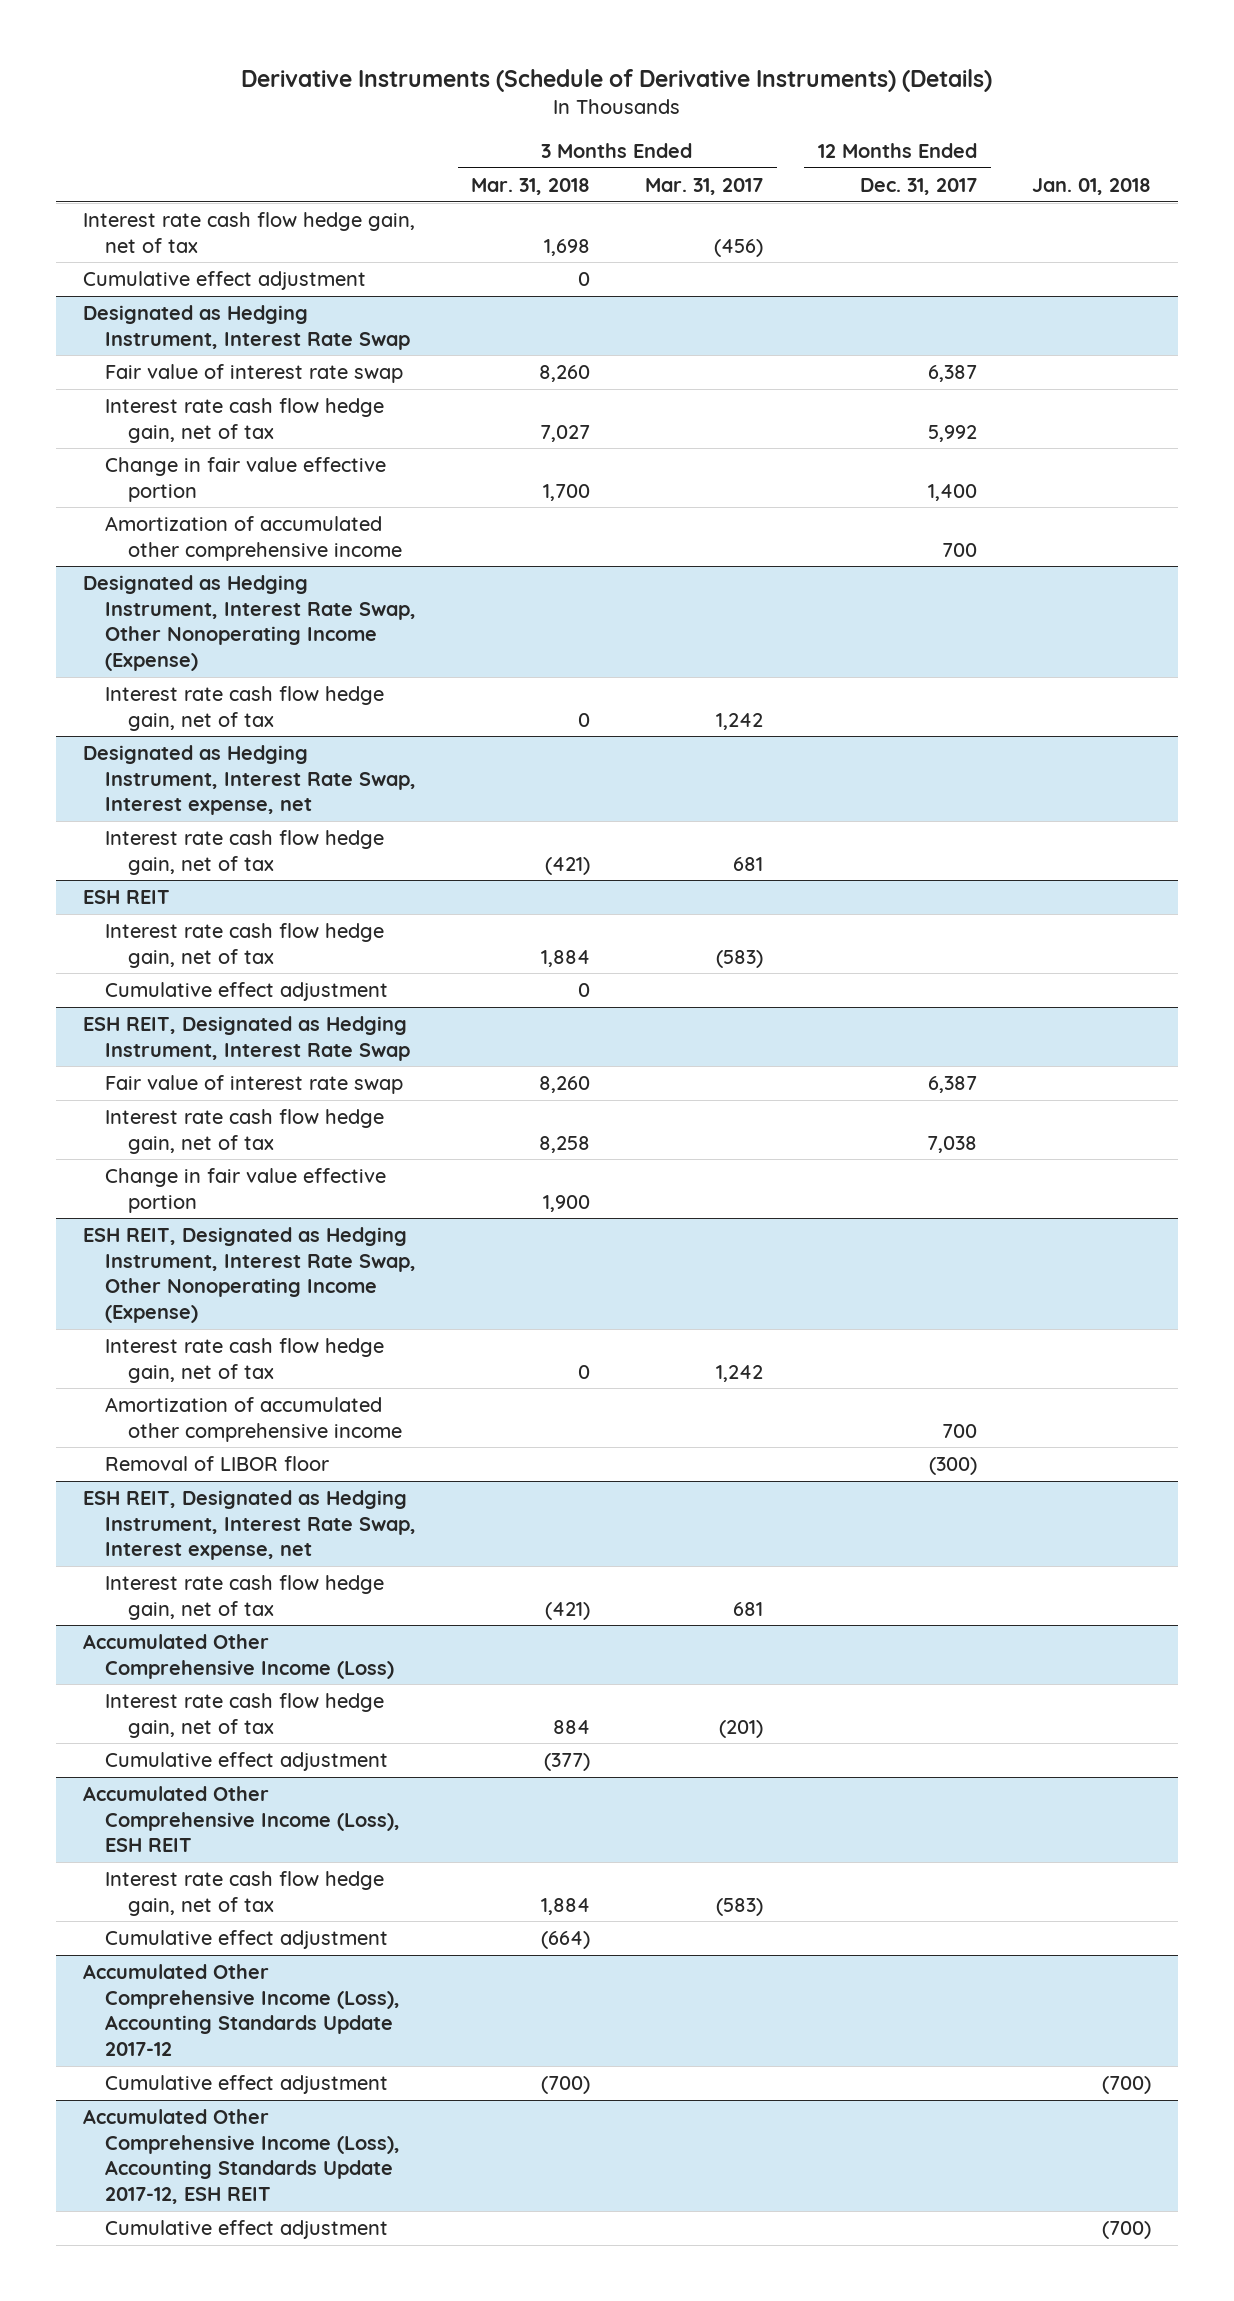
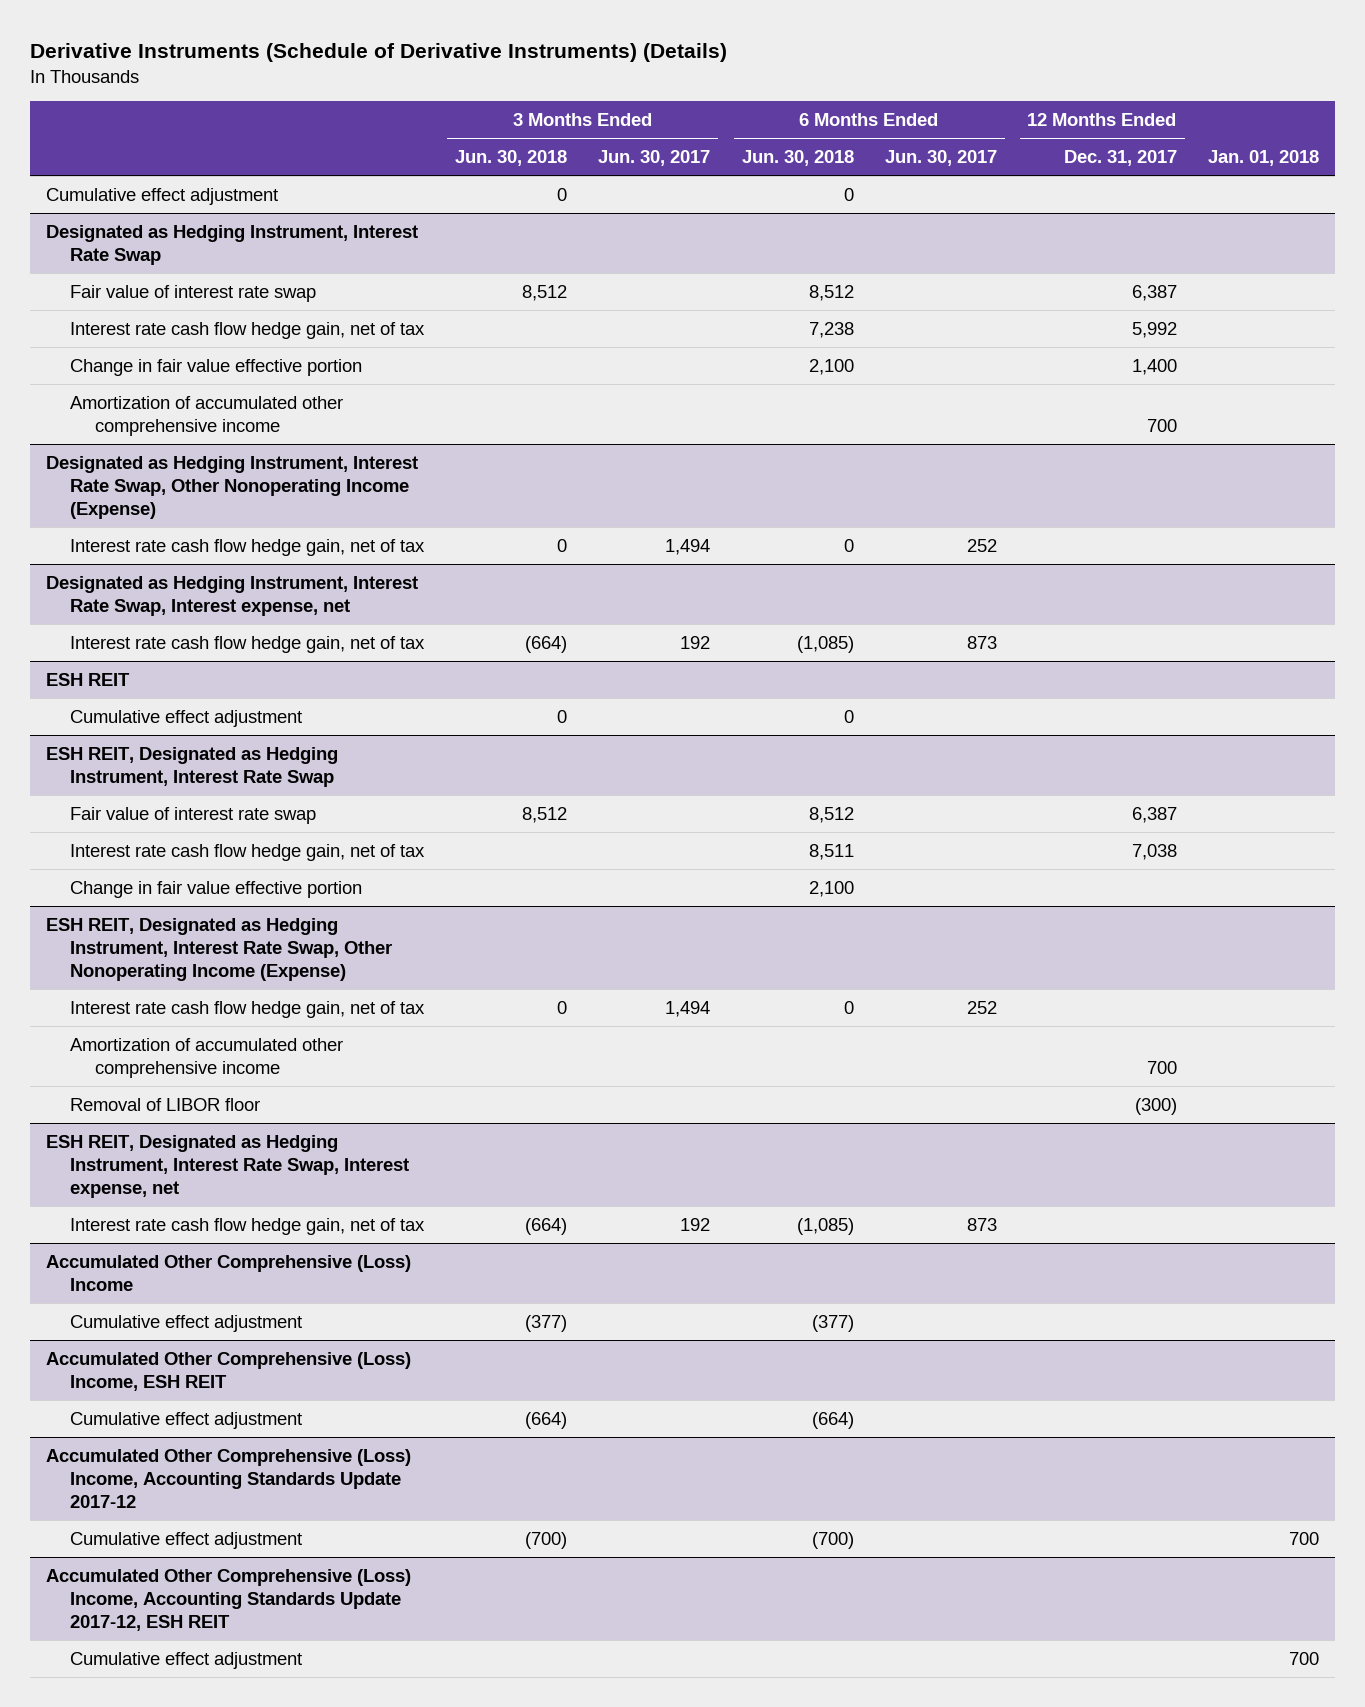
- | 3 Months Ended Mar. 31, 2018 | 3 Months Ended Mar. 31, 2017 | 12 Months Ended Dec. 31, 2017 | Jan. 01, 2018
+ | 3 Months Ended Jun. 30, 2018 | 3 Months Ended Jun. 30, 2017 | 6 Months Ended Jun. 30, 2018 | 6 Months Ended Jun. 30, 2017 | 12 Months Ended Dec. 31, 2017 | Jan. 01, 2018
- Interest rate cash flow hedge gain, net of tax | 1,698 | (456) | |
@ ESH REIT
- Interest rate cash flow hedge gain, net of tax | 1,884 | (583) | |
- Accumulated Other Comprehensive Income (Loss)
- Interest rate cash flow hedge gain, net of tax | 884 | (201) | |
+ Accumulated Other Comprehensive (Loss) Income
- Accumulated Other Comprehensive Income (Loss), ESH REIT
- Interest rate cash flow hedge gain, net of tax | 1,884 | (583) | |
+ Accumulated Other Comprehensive (Loss) Income, ESH REIT
- Accumulated Other Comprehensive Income (Loss), Accounting Standards Update 2017-12
- Cumulative effect adjustment | (700) | | | (700)
- Accumulated Other Comprehensive Income (Loss), Accounting Standards Update 2017-12, ESH REIT
- Cumulative effect adjustment | | | | (700)
+ Accumulated Other Comprehensive (Loss) Income, Accounting Standards Update 2017-12
+ Cumulative effect adjustment | (700) | | (700) | | | 700
+ Accumulated Other Comprehensive (Loss) Income, Accounting Standards Update 2017-12, ESH REIT
+ Cumulative effect adjustment | | | | | | 700

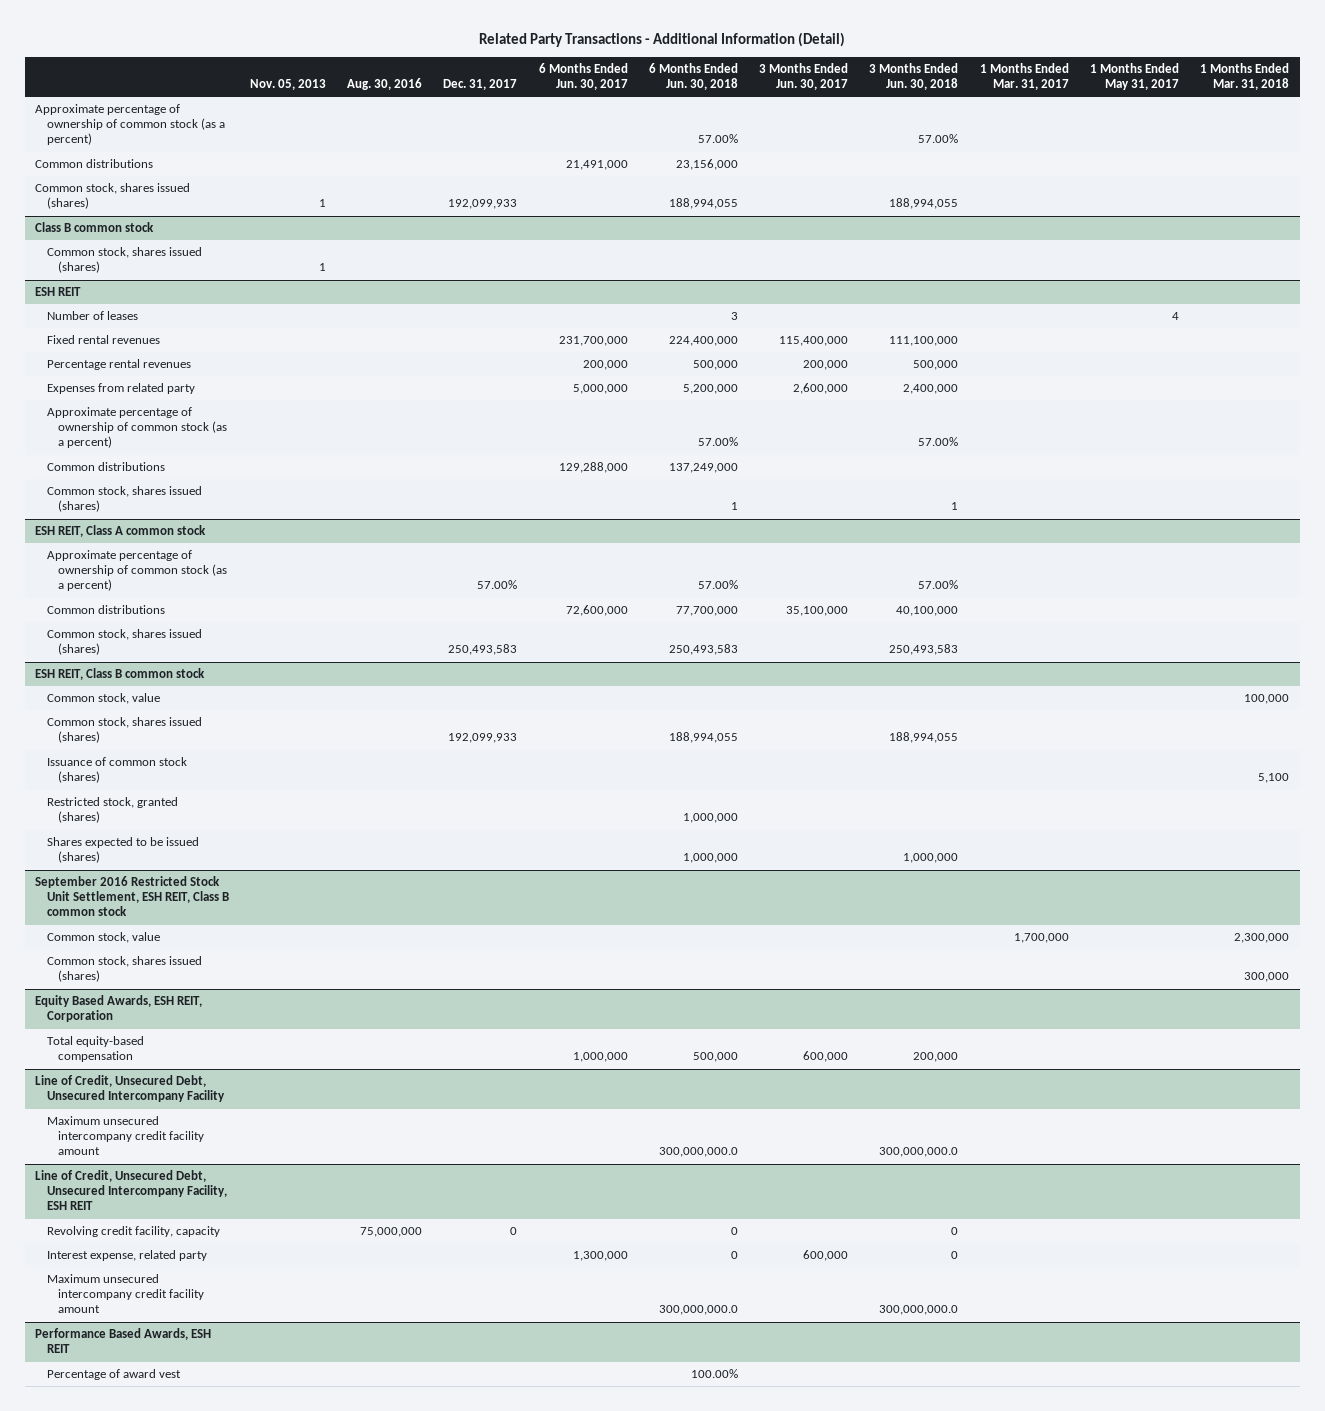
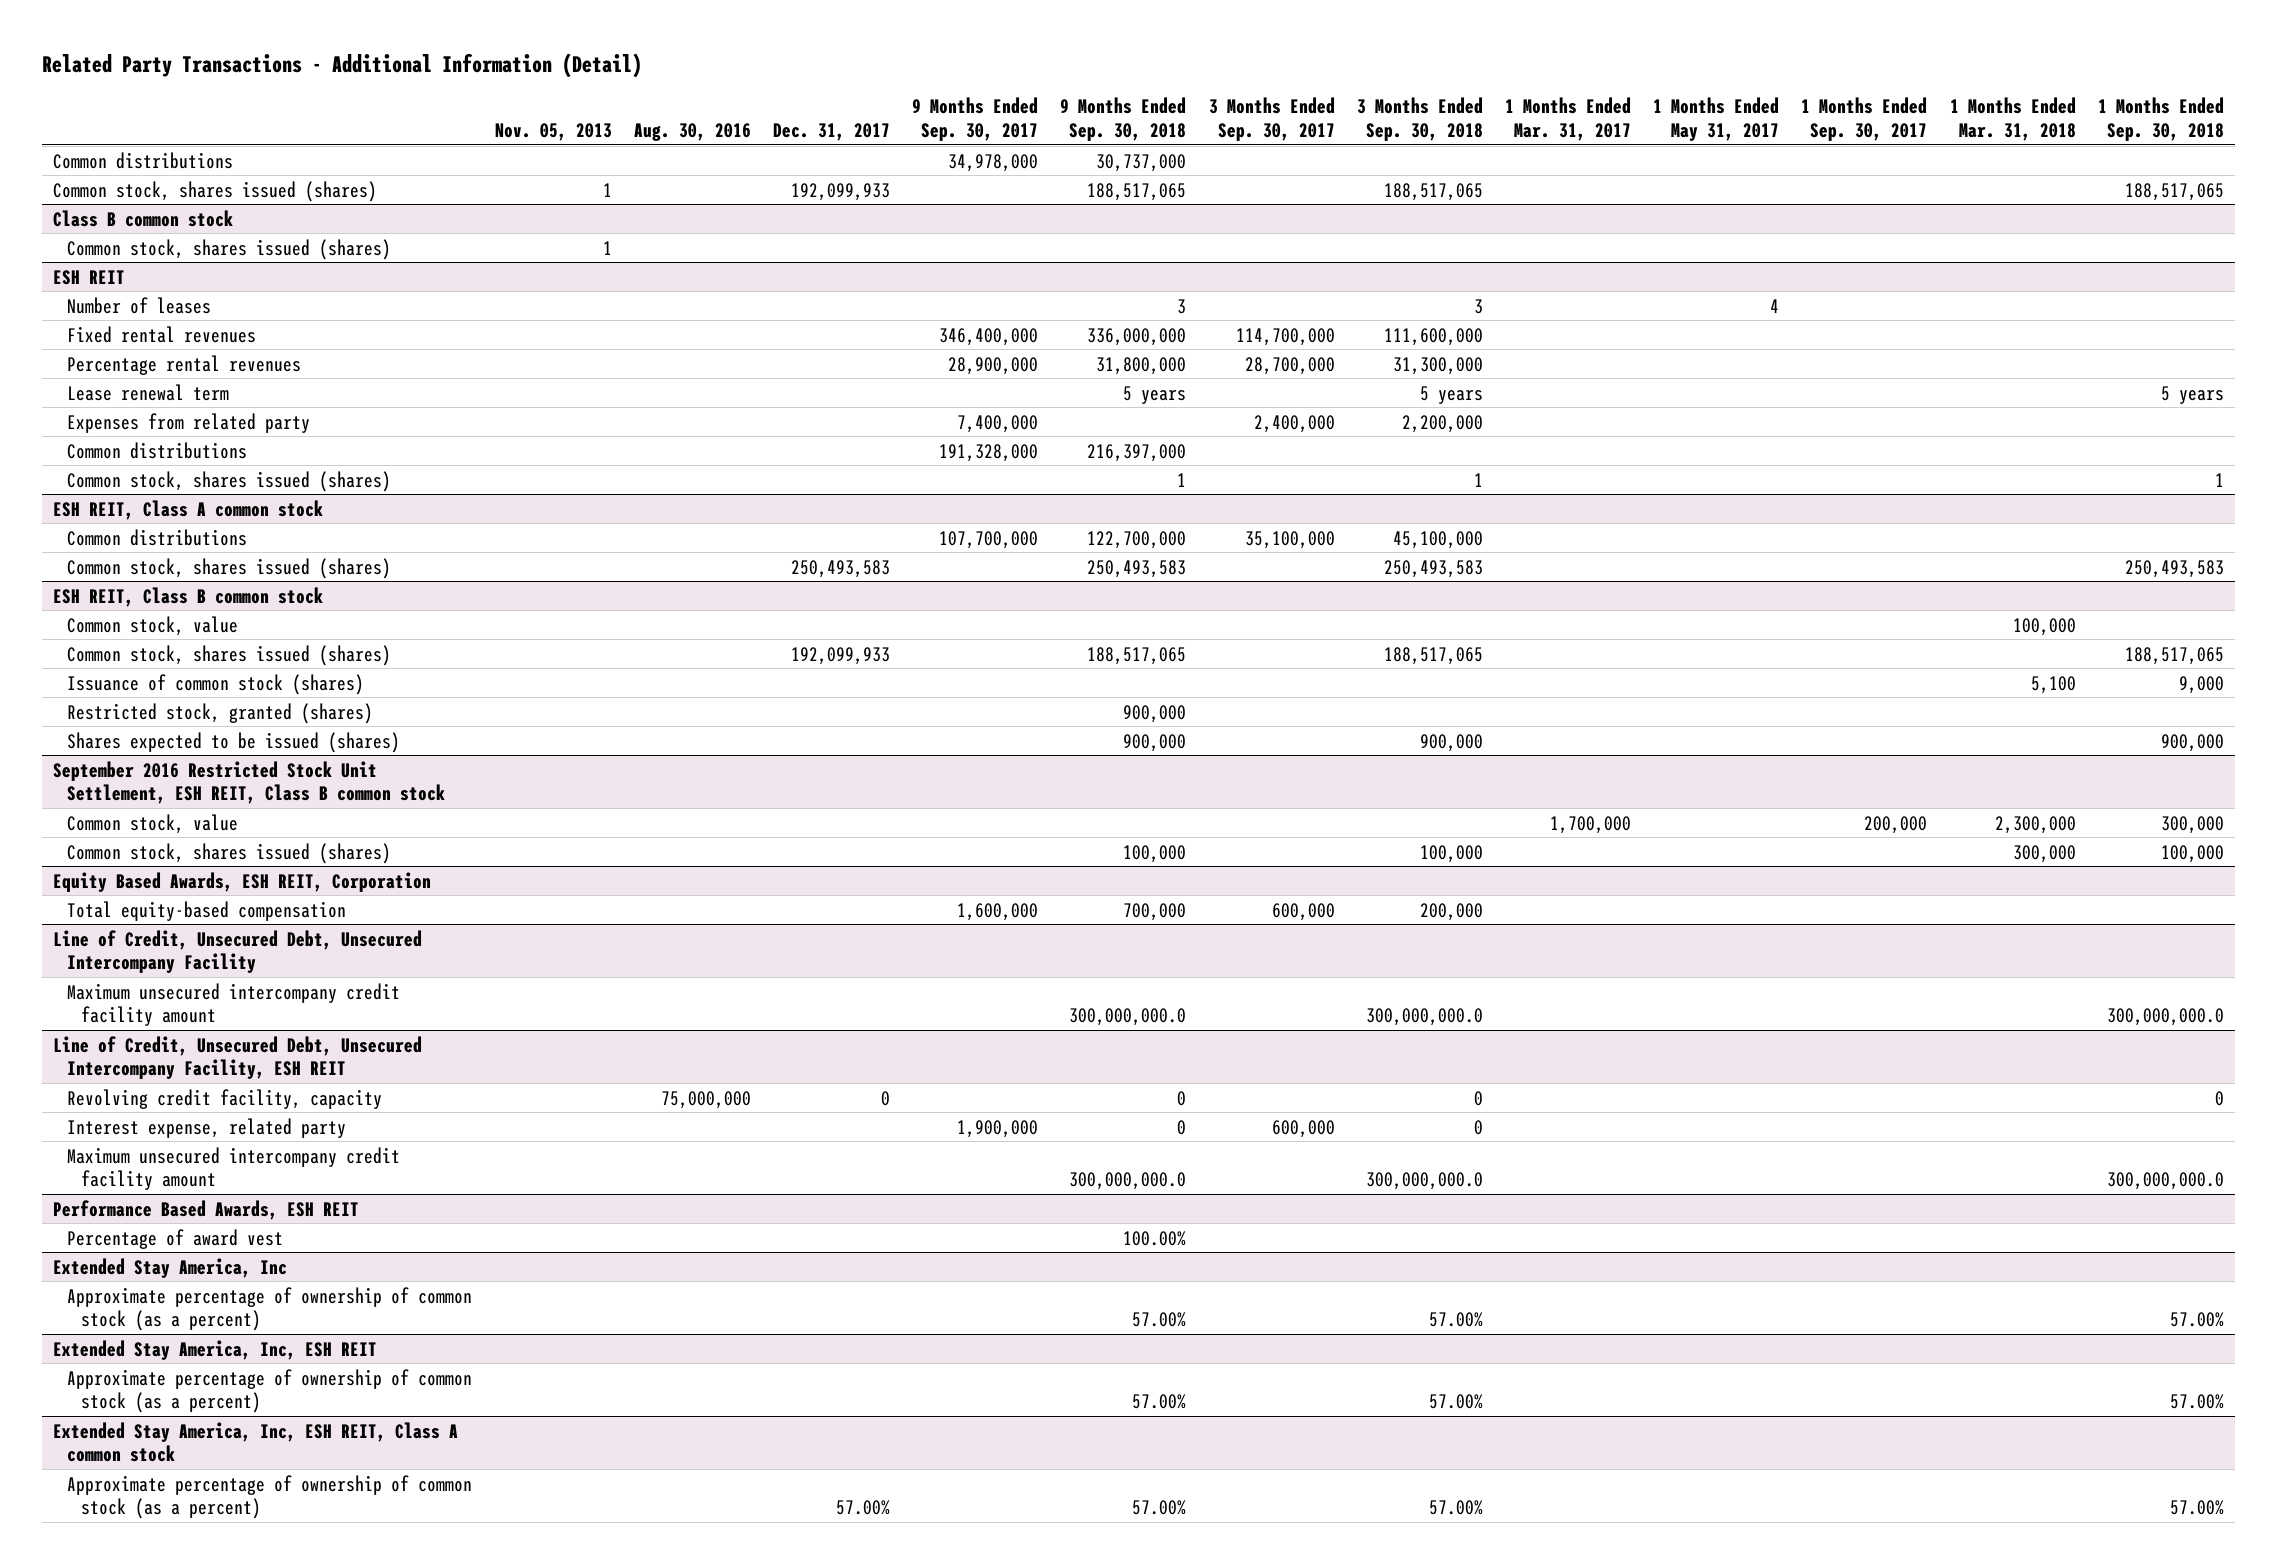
- | Nov. 05, 2013 | Aug. 30, 2016 | Dec. 31, 2017 | 6 Months Ended Jun. 30, 2017 | 6 Months Ended Jun. 30, 2018 | 3 Months Ended Jun. 30, 2017 | 3 Months Ended Jun. 30, 2018 | 1 Months Ended Mar. 31, 2017 | 1 Months Ended May 31, 2017 | 1 Months Ended Mar. 31, 2018
+ | Nov. 05, 2013 | Aug. 30, 2016 | Dec. 31, 2017 | 9 Months Ended Sep. 30, 2017 | 9 Months Ended Sep. 30, 2018 | 3 Months Ended Sep. 30, 2017 | 3 Months Ended Sep. 30, 2018 | 1 Months Ended Mar. 31, 2017 | 1 Months Ended May 31, 2017 | 1 Months Ended Sep. 30, 2017 | 1 Months Ended Mar. 31, 2018 | 1 Months Ended Sep. 30, 2018
- Approximate percentage of ownership of common stock (as a percent) | | | | | 57.00% | | 57.00% | | |
@ ESH REIT
+ Lease renewal term | | | | | 5 years | | 5 years | | | | | 5 years
- Approximate percentage of ownership of common stock (as a percent) | | | | | 57.00% | | 57.00% | | |
@ ESH REIT, Class A common stock
- Approximate percentage of ownership of common stock (as a percent) | | | 57.00% | | 57.00% | | 57.00% | | |
+ Extended Stay America, Inc
+ Approximate percentage of ownership of common stock (as a percent) | | | | | 57.00% | | 57.00% | | | | | 57.00%
+ Extended Stay America, Inc, ESH REIT
+ Approximate percentage of ownership of common stock (as a percent) | | | | | 57.00% | | 57.00% | | | | | 57.00%
+ Extended Stay America, Inc, ESH REIT, Class A common stock
+ Approximate percentage of ownership of common stock (as a percent) | | | 57.00% | | 57.00% | | 57.00% | | | | | 57.00%

